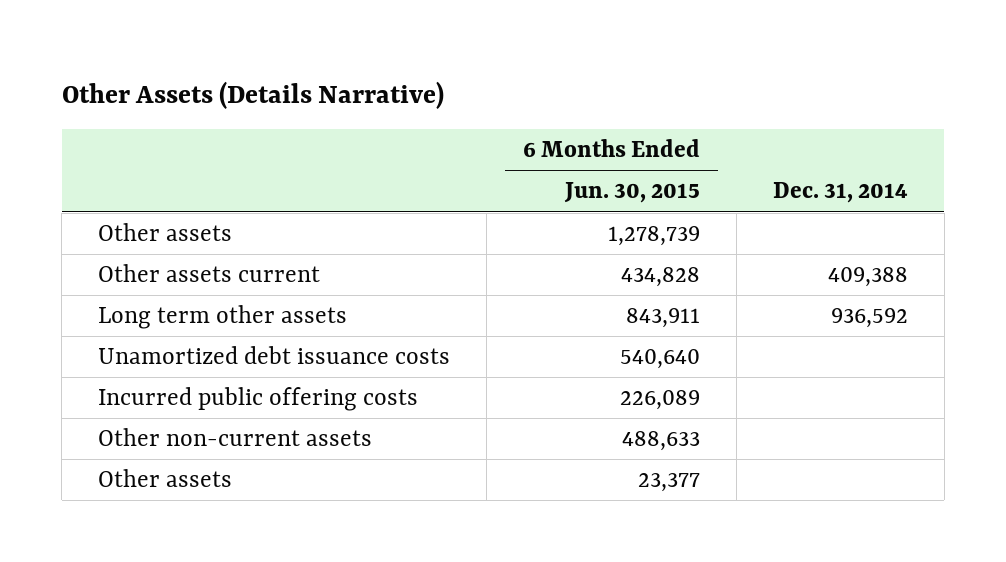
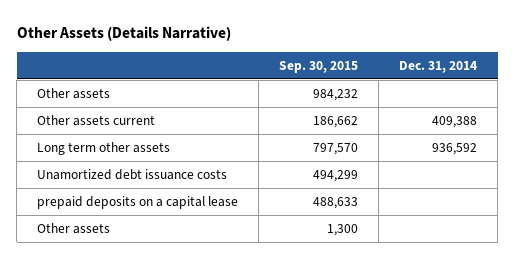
- | 6 Months Ended Jun. 30, 2015 | Dec. 31, 2014
+ | Sep. 30, 2015 | Dec. 31, 2014
- Incurred public offering costs | 226,089 |
- Other non-current assets | 488,633 |
+ prepaid deposits on a capital lease | 488,633 |

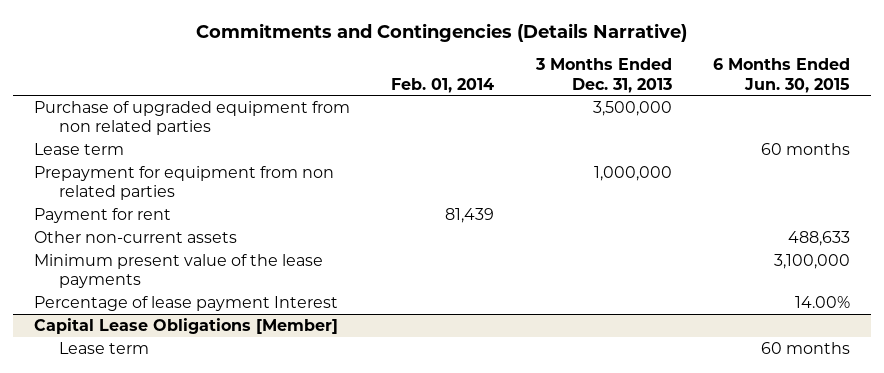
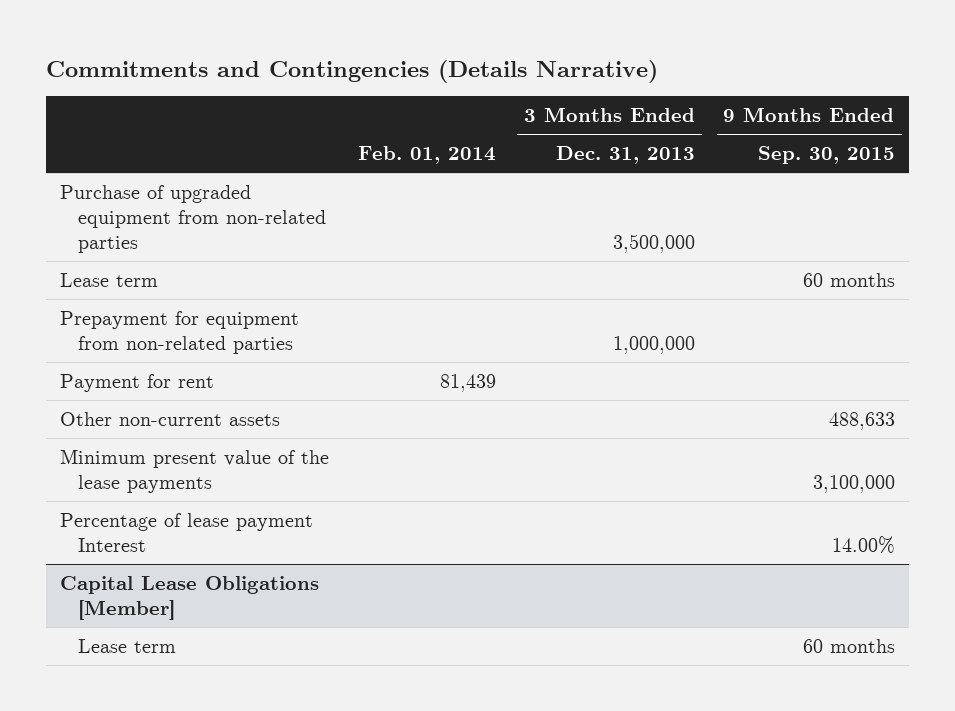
- | Feb. 01, 2014 | 3 Months Ended Dec. 31, 2013 | 6 Months Ended Jun. 30, 2015
+ | Feb. 01, 2014 | 3 Months Ended Dec. 31, 2013 | 9 Months Ended Sep. 30, 2015
- Purchase of upgraded equipment from non related parties | | 3,500,000 |
+ Purchase of upgraded equipment from non-related parties | | 3,500,000 |
- Prepayment for equipment from non related parties | | 1,000,000 |
+ Prepayment for equipment from non-related parties | | 1,000,000 |

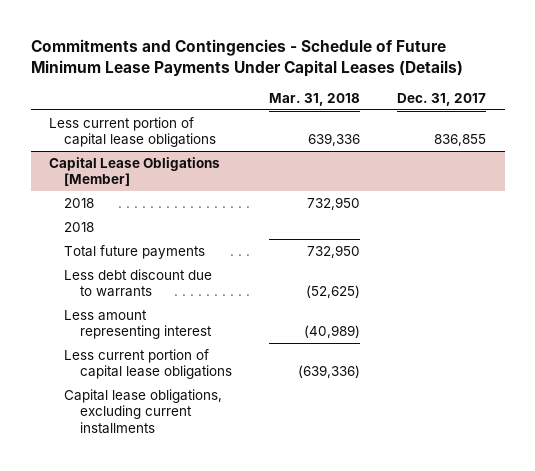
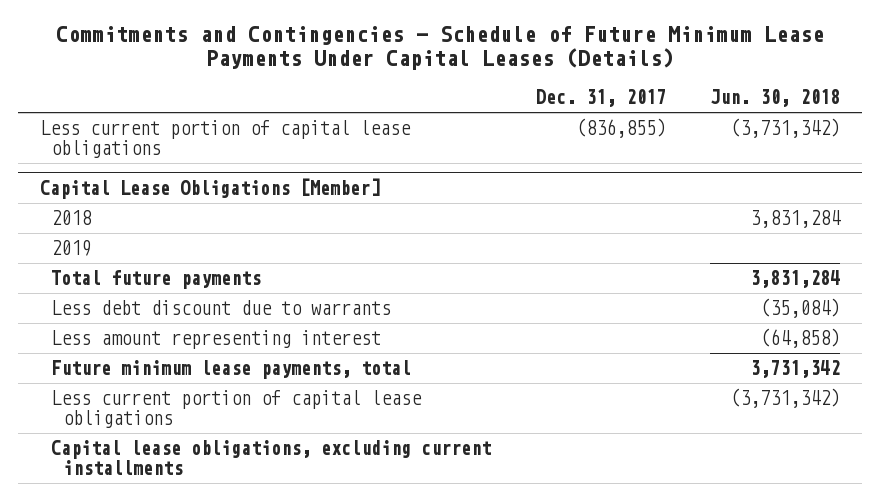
- | Mar. 31, 2018 | Dec. 31, 2017
+ | Dec. 31, 2017 | Jun. 30, 2018
- Less current portion of capital lease obligations | 639,336 | 836,855
+ Less current portion of capital lease obligations | (836,855) | (3,731,342)
@ Capital Lease Obligations [Member]
- 2018
+ 2019
+ Future minimum lease payments, total | | 3,731,342

